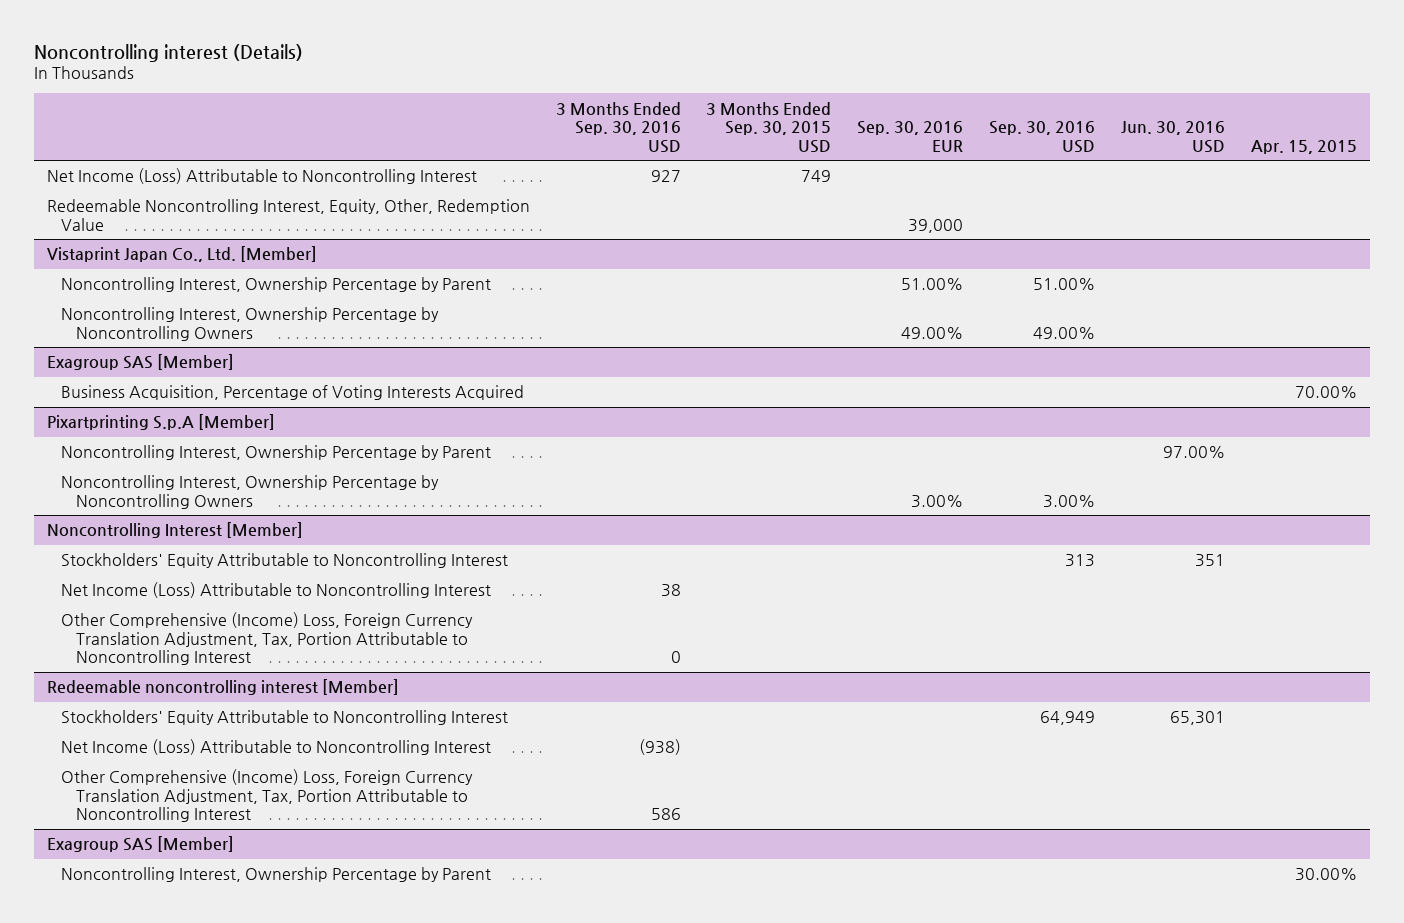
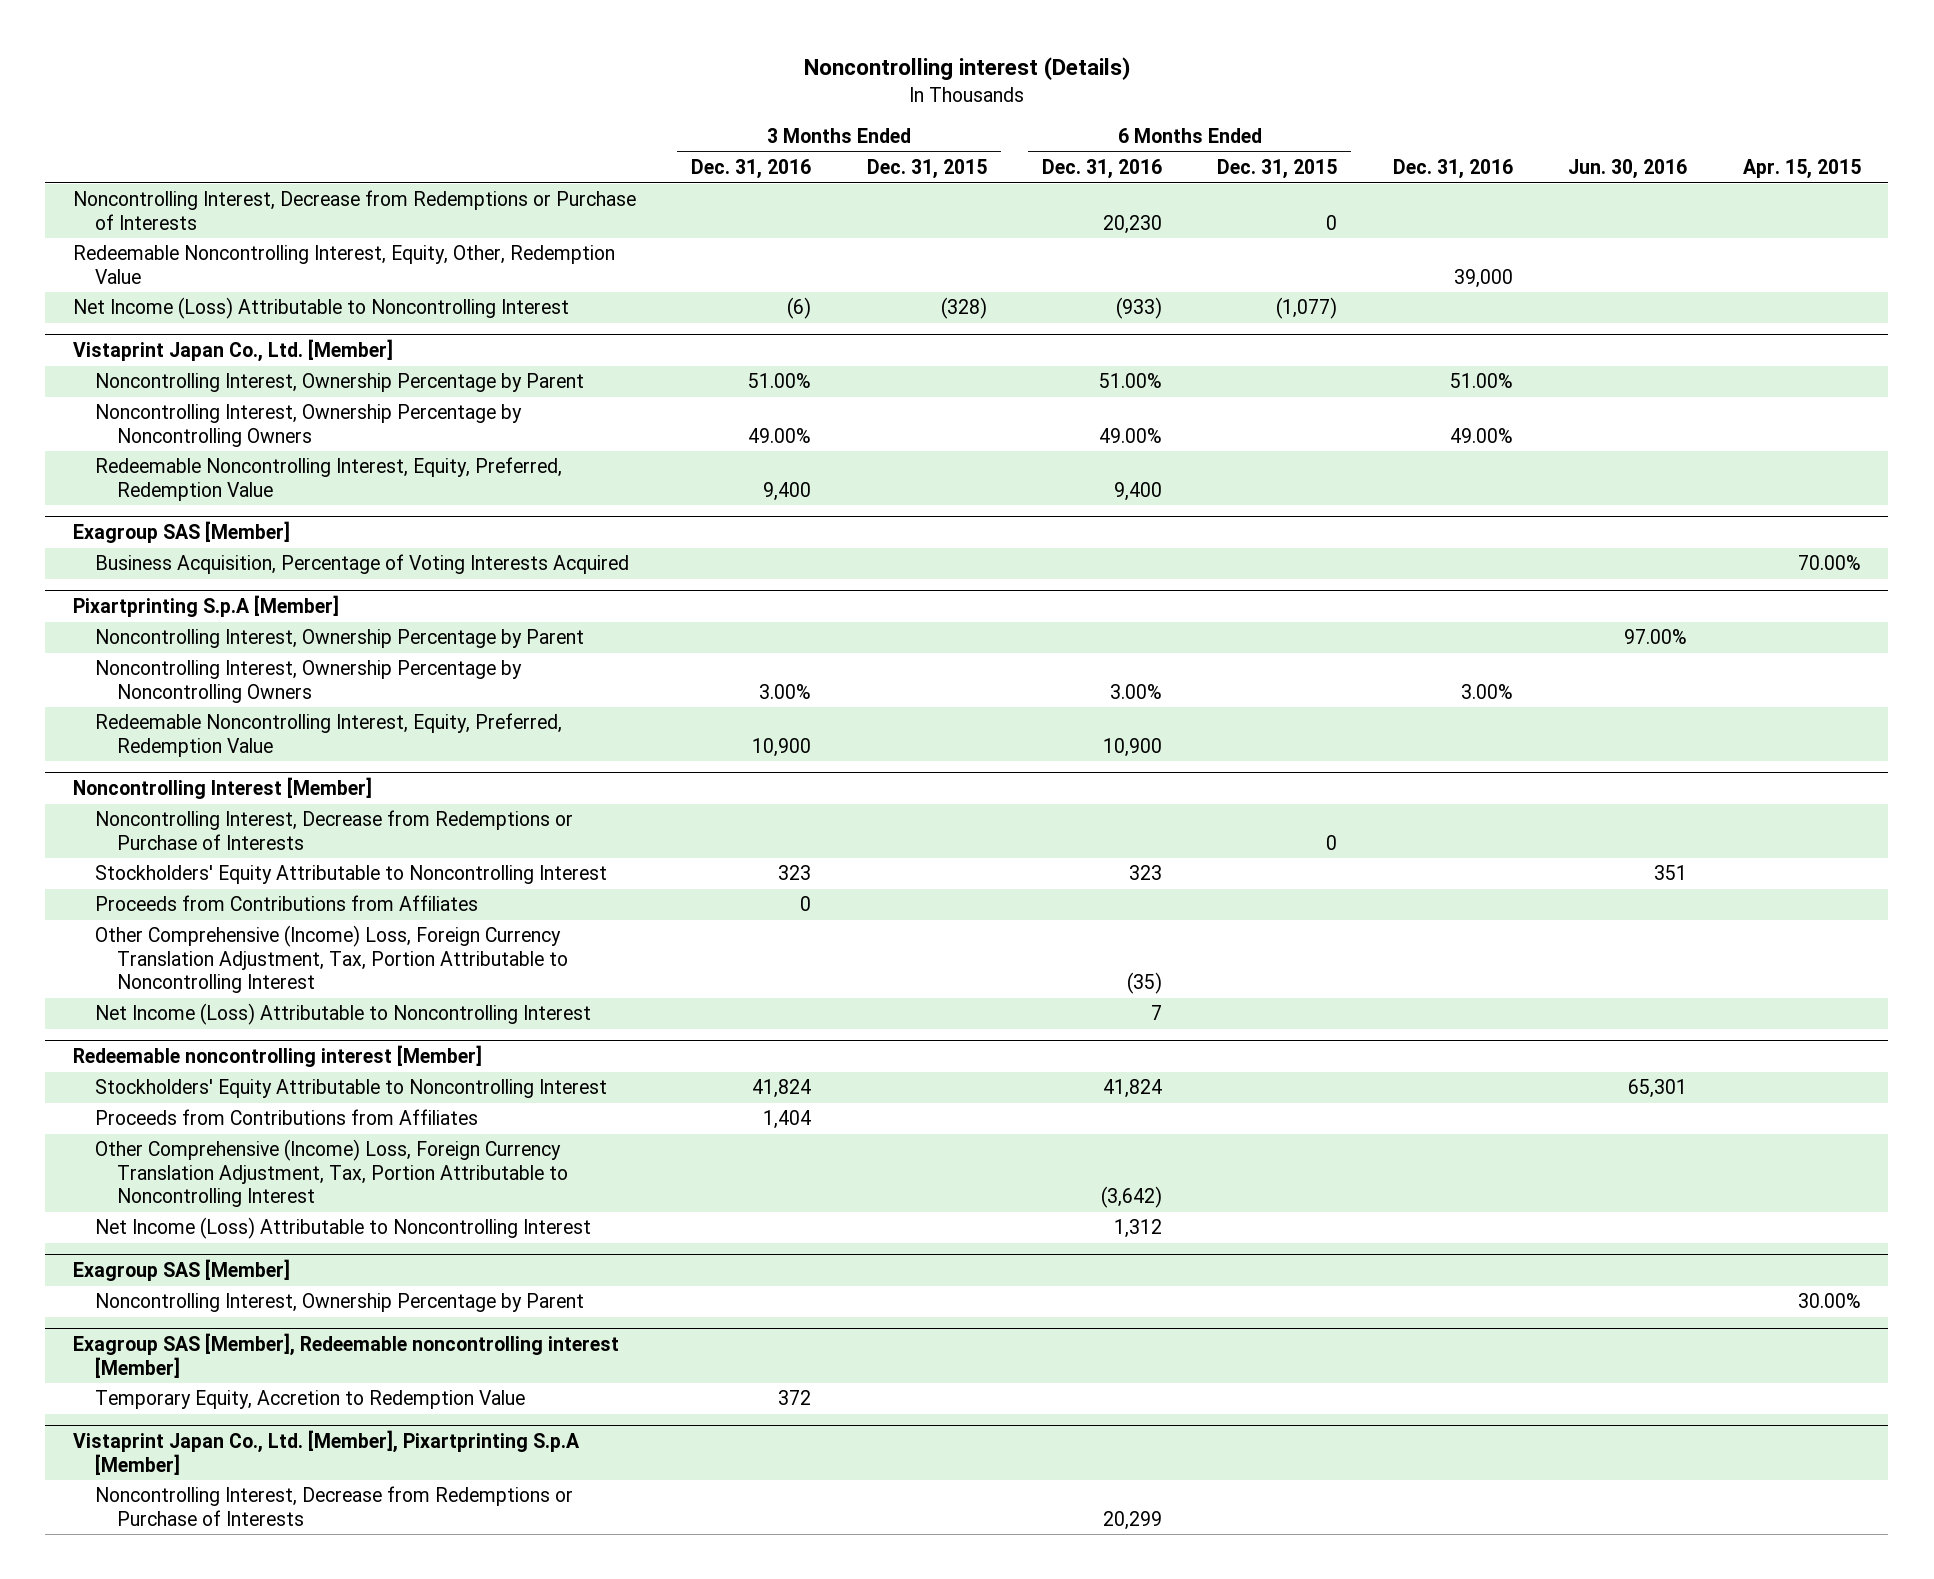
- | 3 Months Ended Sep. 30, 2016 USD | 3 Months Ended Sep. 30, 2015 USD | Sep. 30, 2016 EUR | Sep. 30, 2016 USD | Jun. 30, 2016 USD | Apr. 15, 2015
+ | 3 Months Ended Dec. 31, 2016 | 3 Months Ended Dec. 31, 2015 | 6 Months Ended Dec. 31, 2016 | 6 Months Ended Dec. 31, 2015 | Dec. 31, 2016 | Jun. 30, 2016 | Apr. 15, 2015
+ Noncontrolling Interest, Decrease from Redemptions or Purchase of Interests | | | 20,230 | 0 | | |
moved down: Net Income (Loss) Attributable to Noncontrolling Interest | (6) | (328) | (933) | (1,077) | | |
@ Vistaprint Japan Co., Ltd. [Member]
+ Redeemable Noncontrolling Interest, Equity, Preferred, Redemption Value | 9,400 | | 9,400 | | | |
@ Pixartprinting S.p.A [Member]
+ Redeemable Noncontrolling Interest, Equity, Preferred, Redemption Value | 10,900 | | 10,900 | | | |
@ Noncontrolling Interest [Member]
+ Noncontrolling Interest, Decrease from Redemptions or Purchase of Interests | | | | 0 | | |
+ Proceeds from Contributions from Affiliates | 0 | | | | | |
moved down: Net Income (Loss) Attributable to Noncontrolling Interest | | | 7 | | | |
@ Redeemable noncontrolling interest [Member]
+ Proceeds from Contributions from Affiliates | 1,404 | | | | | |
moved down: Net Income (Loss) Attributable to Noncontrolling Interest | | | 1,312 | | | |
+ Exagroup SAS [Member], Redeemable noncontrolling interest [Member]
+ Temporary Equity, Accretion to Redemption Value | 372 | | | | | |
+ Vistaprint Japan Co., Ltd. [Member], Pixartprinting S.p.A [Member]
+ Noncontrolling Interest, Decrease from Redemptions or Purchase of Interests | | | 20,299 | | | |

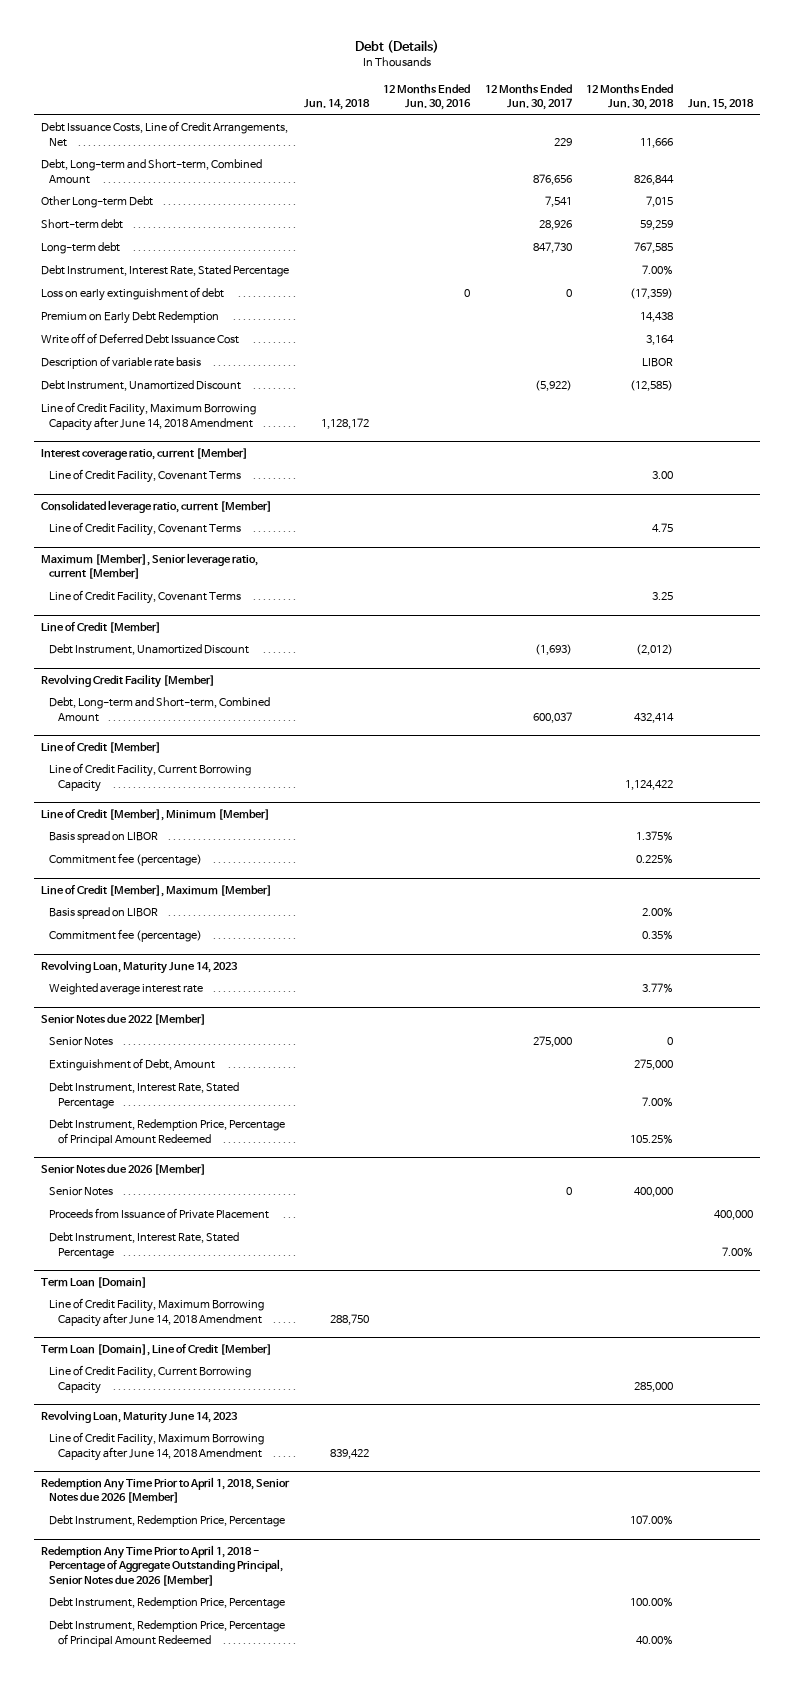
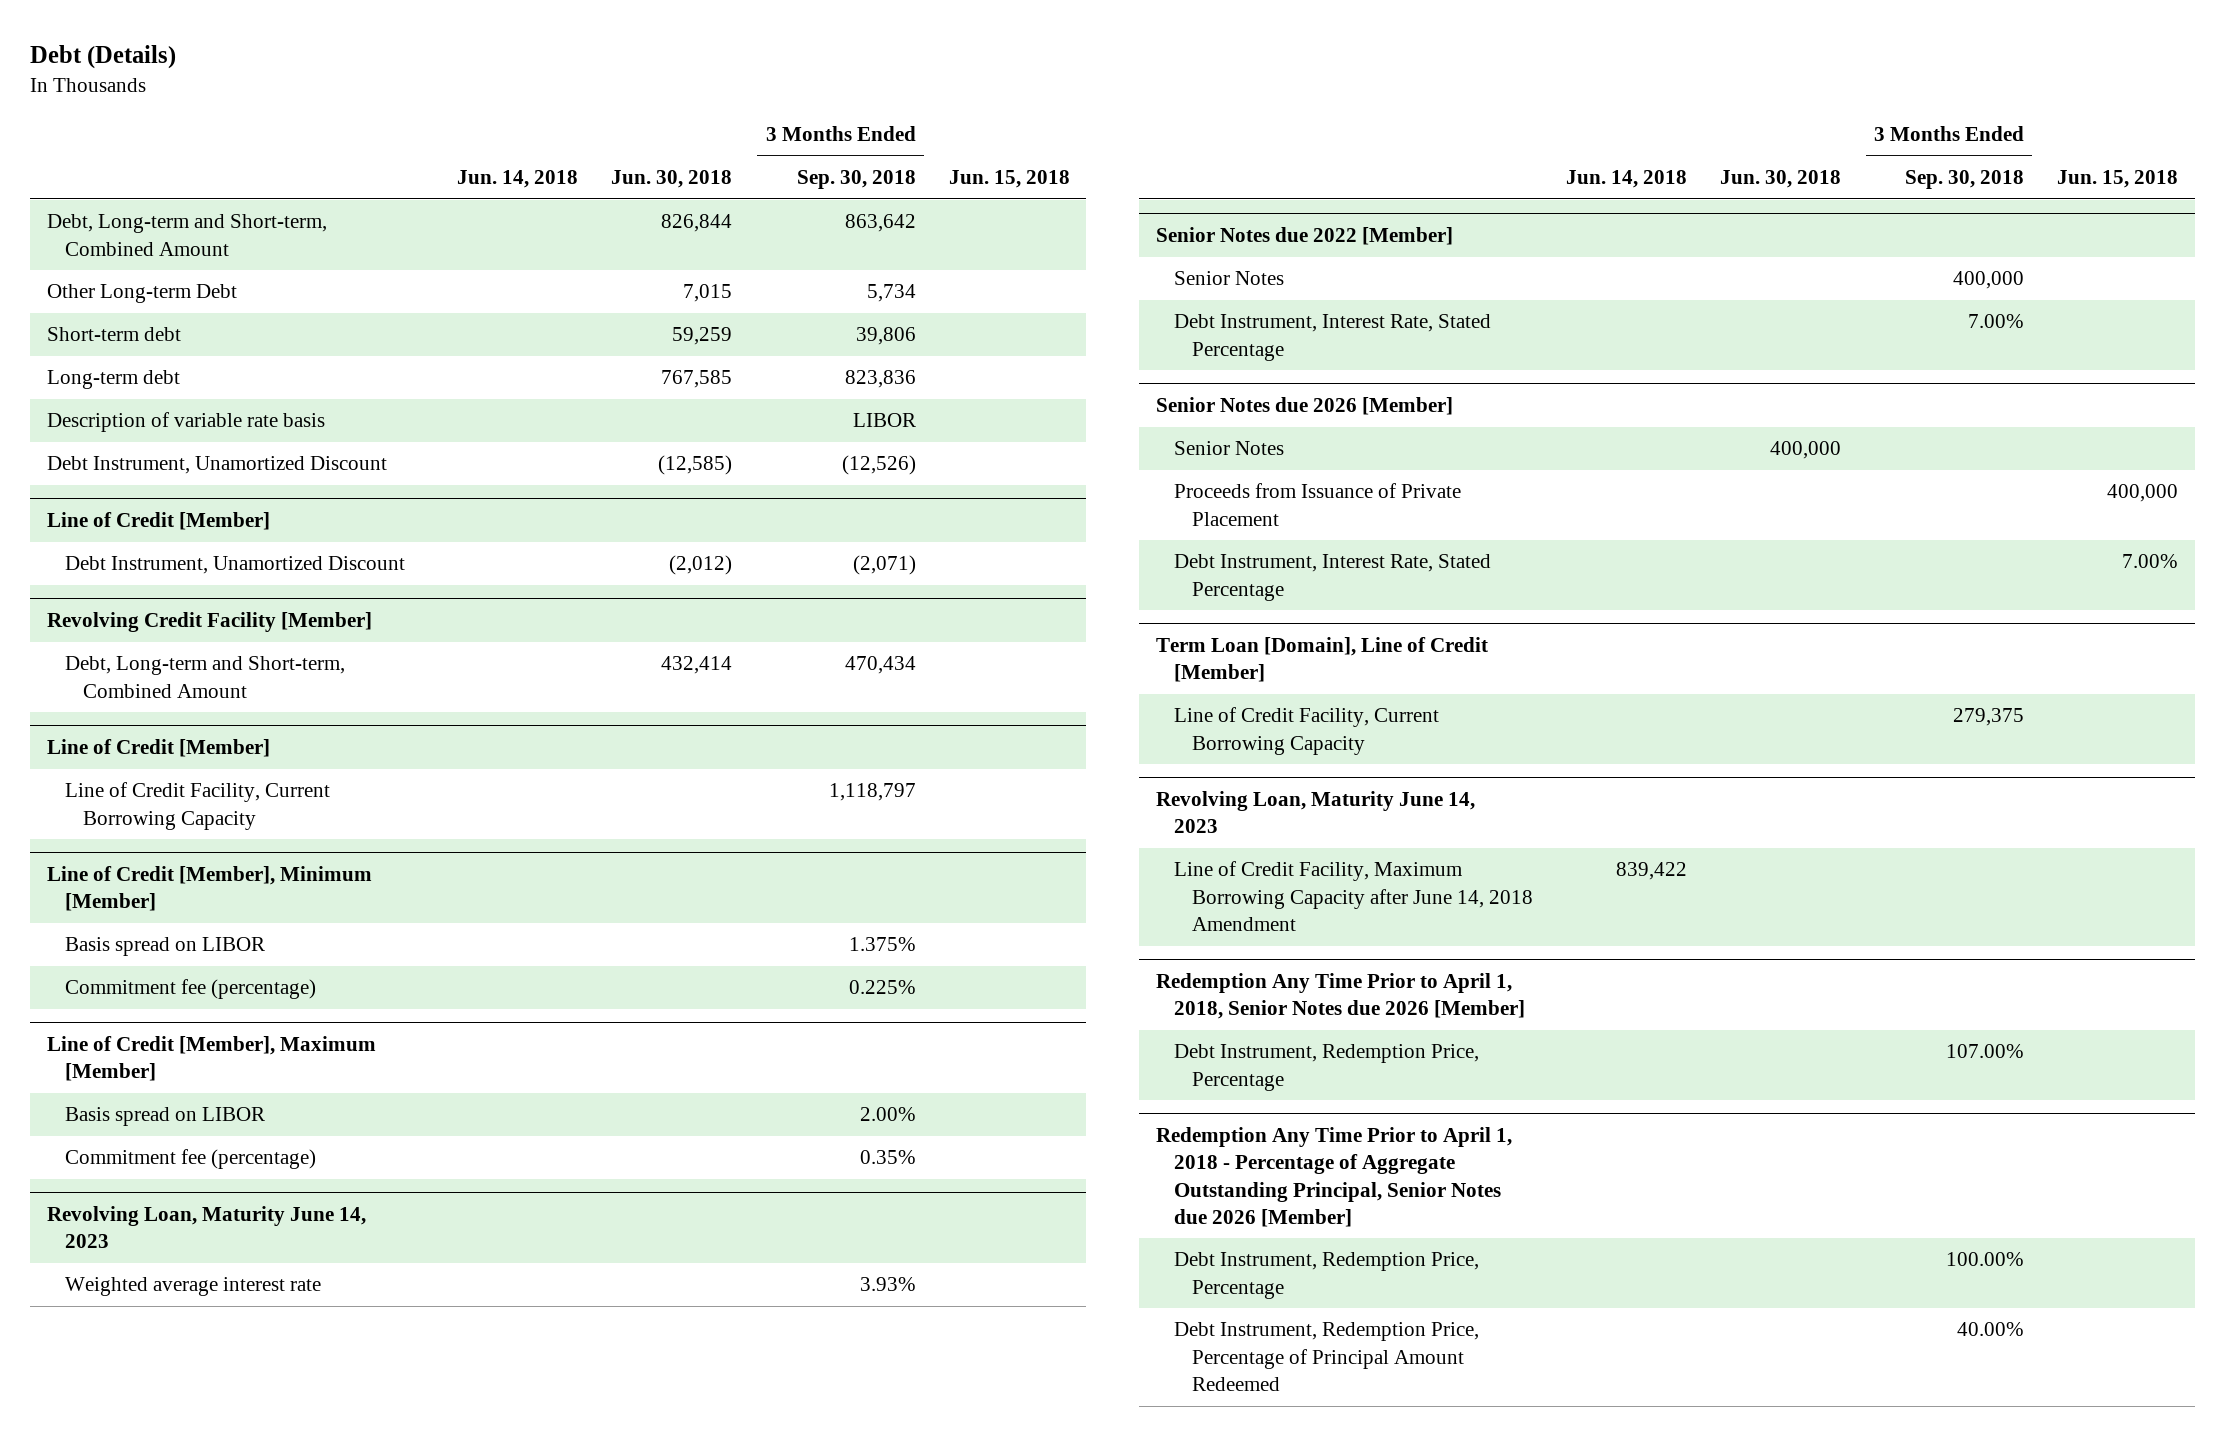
- | Jun. 14, 2018 | 12 Months Ended Jun. 30, 2016 | 12 Months Ended Jun. 30, 2017 | 12 Months Ended Jun. 30, 2018 | Jun. 15, 2018
+ | Jun. 14, 2018 | Jun. 30, 2018 | 3 Months Ended Sep. 30, 2018 | Jun. 15, 2018
- Debt Issuance Costs, Line of Credit Arrangements, Net | | | 229 | 11,666 |
- Debt Instrument, Interest Rate, Stated Percentage | | | | 7.00% |
- Loss on early extinguishment of debt | | 0 | 0 | (17,359) |
- Premium on Early Debt Redemption | | | | 14,438 |
- Write off of Deferred Debt Issuance Cost | | | | 3,164 |
- Line of Credit Facility, Maximum Borrowing Capacity after June 14, 2018 Amendment | 1,128,172 | | | |
- Interest coverage ratio, current [Member]
- Line of Credit Facility, Covenant Terms | | | | 3.00 |
- Consolidated leverage ratio, current [Member]
- Line of Credit Facility, Covenant Terms | | | | 4.75 |
- Maximum [Member], Senior leverage ratio, current [Member]
- Line of Credit Facility, Covenant Terms | | | | 3.25 |
@ Senior Notes due 2022 [Member]
- Extinguishment of Debt, Amount | | | | 275,000 |
- Debt Instrument, Redemption Price, Percentage of Principal Amount Redeemed | | | | 105.25% |
- Term Loan [Domain]
- Line of Credit Facility, Maximum Borrowing Capacity after June 14, 2018 Amendment | 288,750 | | | |

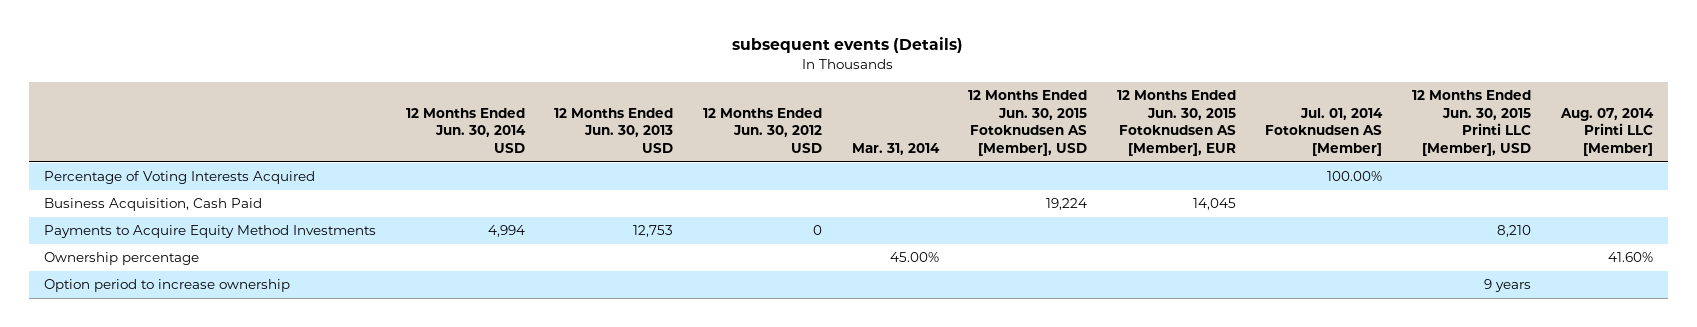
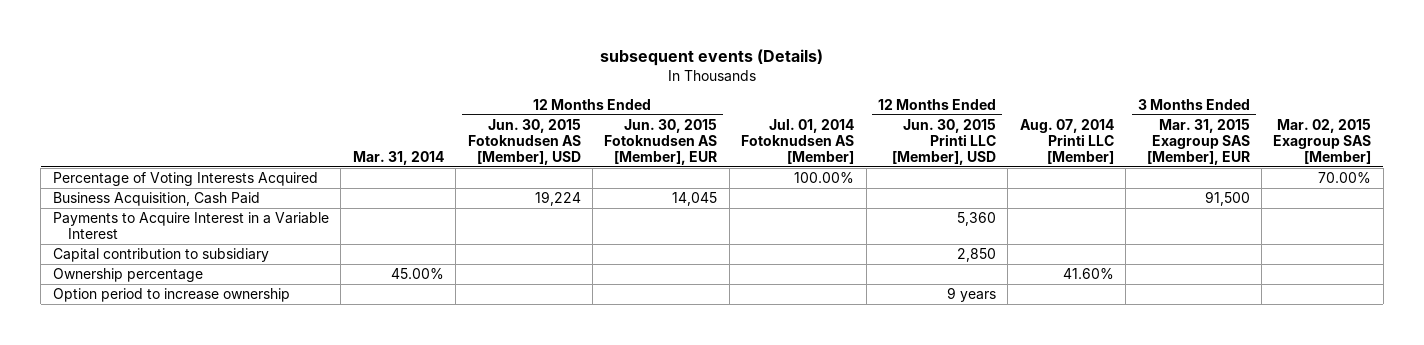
- | 12 Months Ended Jun. 30, 2014 USD | 12 Months Ended Jun. 30, 2013 USD | 12 Months Ended Jun. 30, 2012 USD | Mar. 31, 2014 | 12 Months Ended Jun. 30, 2015 Fotoknudsen AS [Member], USD | 12 Months Ended Jun. 30, 2015 Fotoknudsen AS [Member], EUR | Jul. 01, 2014 Fotoknudsen AS [Member] | 12 Months Ended Jun. 30, 2015 Printi LLC [Member], USD | Aug. 07, 2014 Printi LLC [Member]
+ | Mar. 31, 2014 | 12 Months Ended Jun. 30, 2015 Fotoknudsen AS [Member], USD | 12 Months Ended Jun. 30, 2015 Fotoknudsen AS [Member], EUR | Jul. 01, 2014 Fotoknudsen AS [Member] | 12 Months Ended Jun. 30, 2015 Printi LLC [Member], USD | Aug. 07, 2014 Printi LLC [Member] | 3 Months Ended Mar. 31, 2015 Exagroup SAS [Member], EUR | Mar. 02, 2015 Exagroup SAS [Member]
- Payments to Acquire Equity Method Investments | 4,994 | 12,753 | 0 | | | | | 8,210 |
+ Payments to Acquire Interest in a Variable Interest | | | | | 5,360 | | |
+ Capital contribution to subsidiary | | | | | 2,850 | | |

